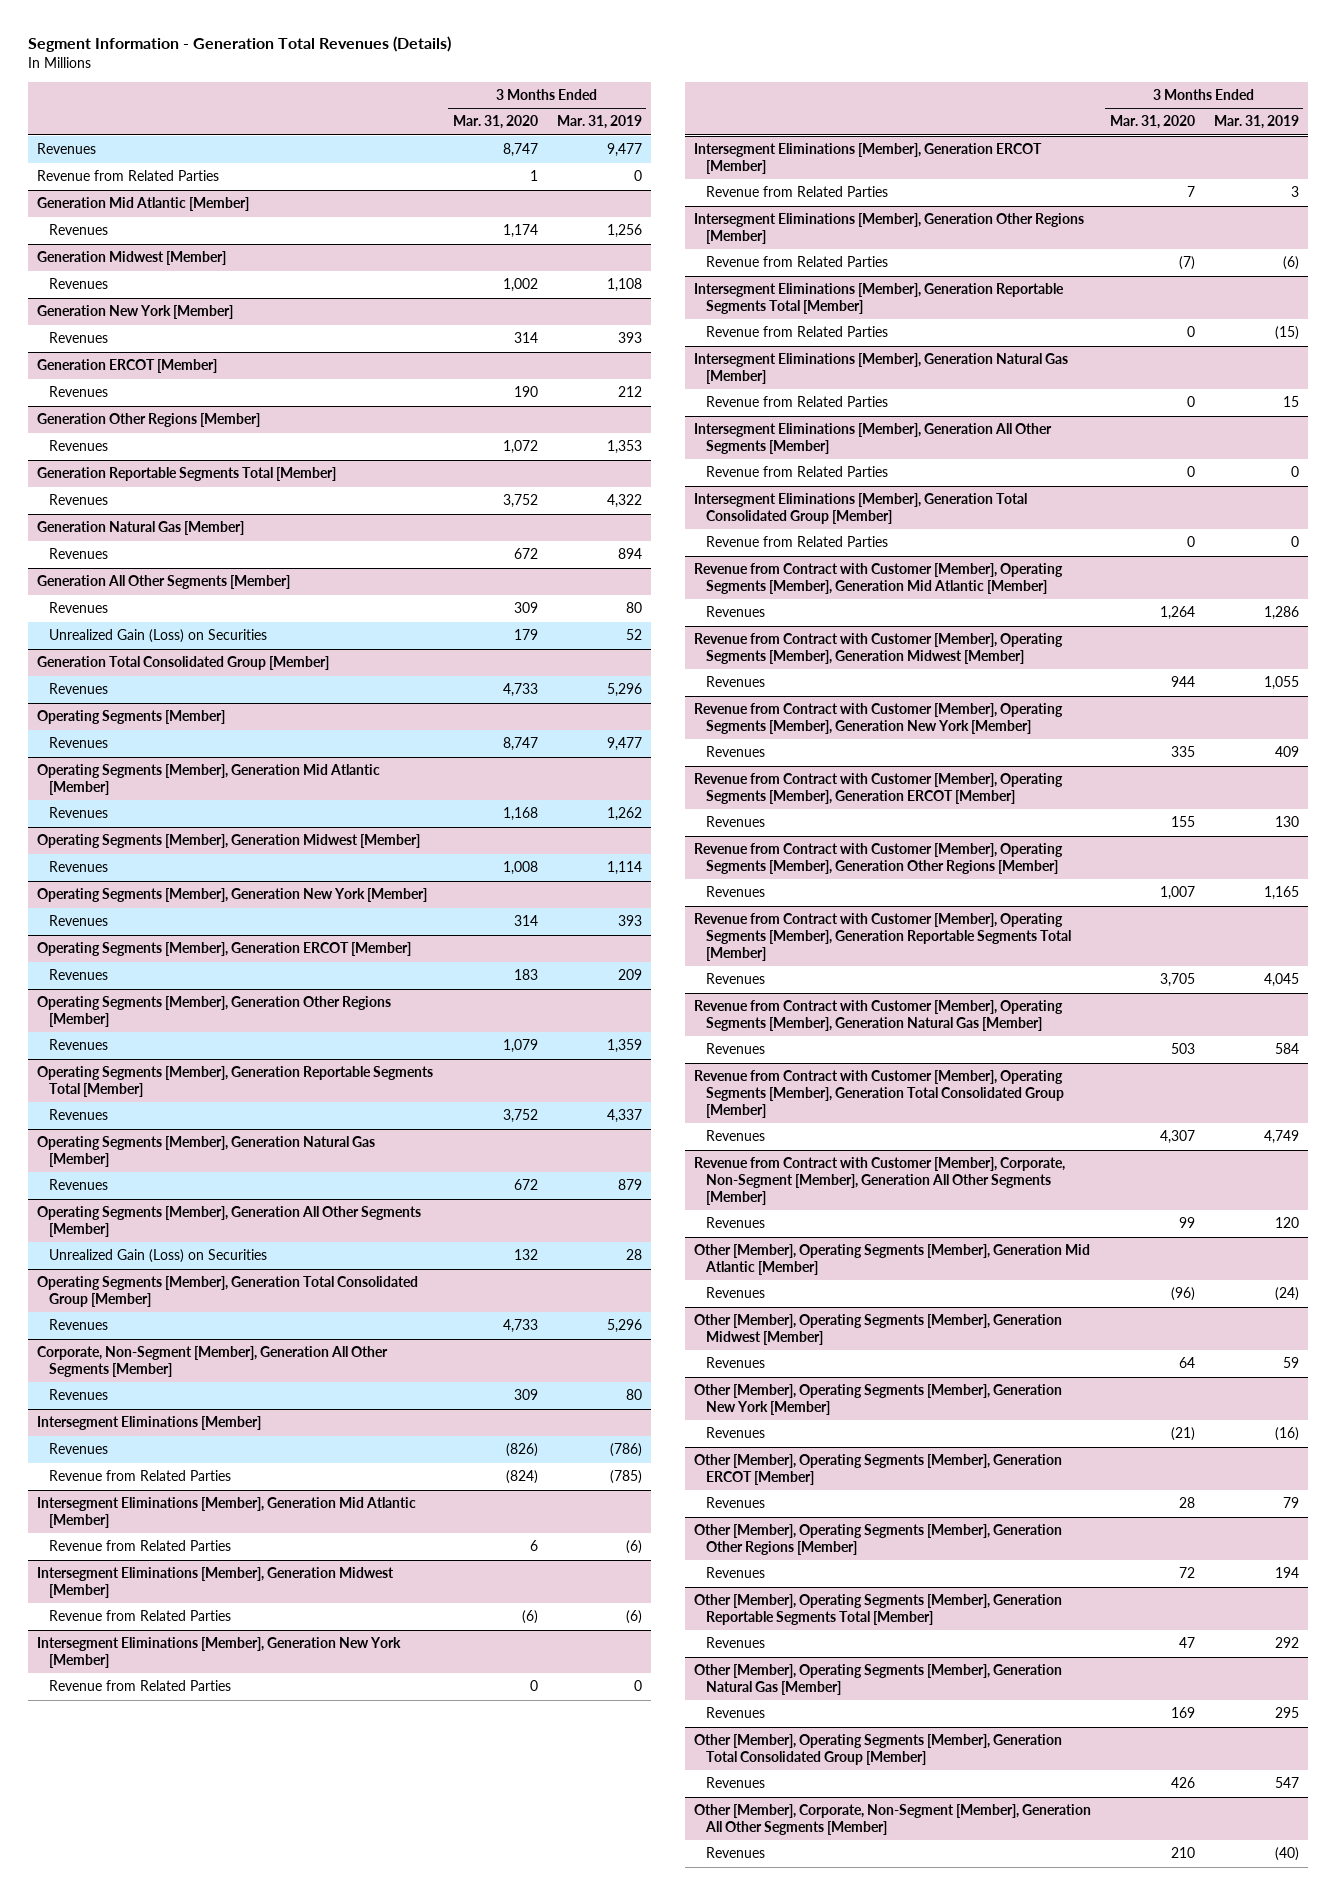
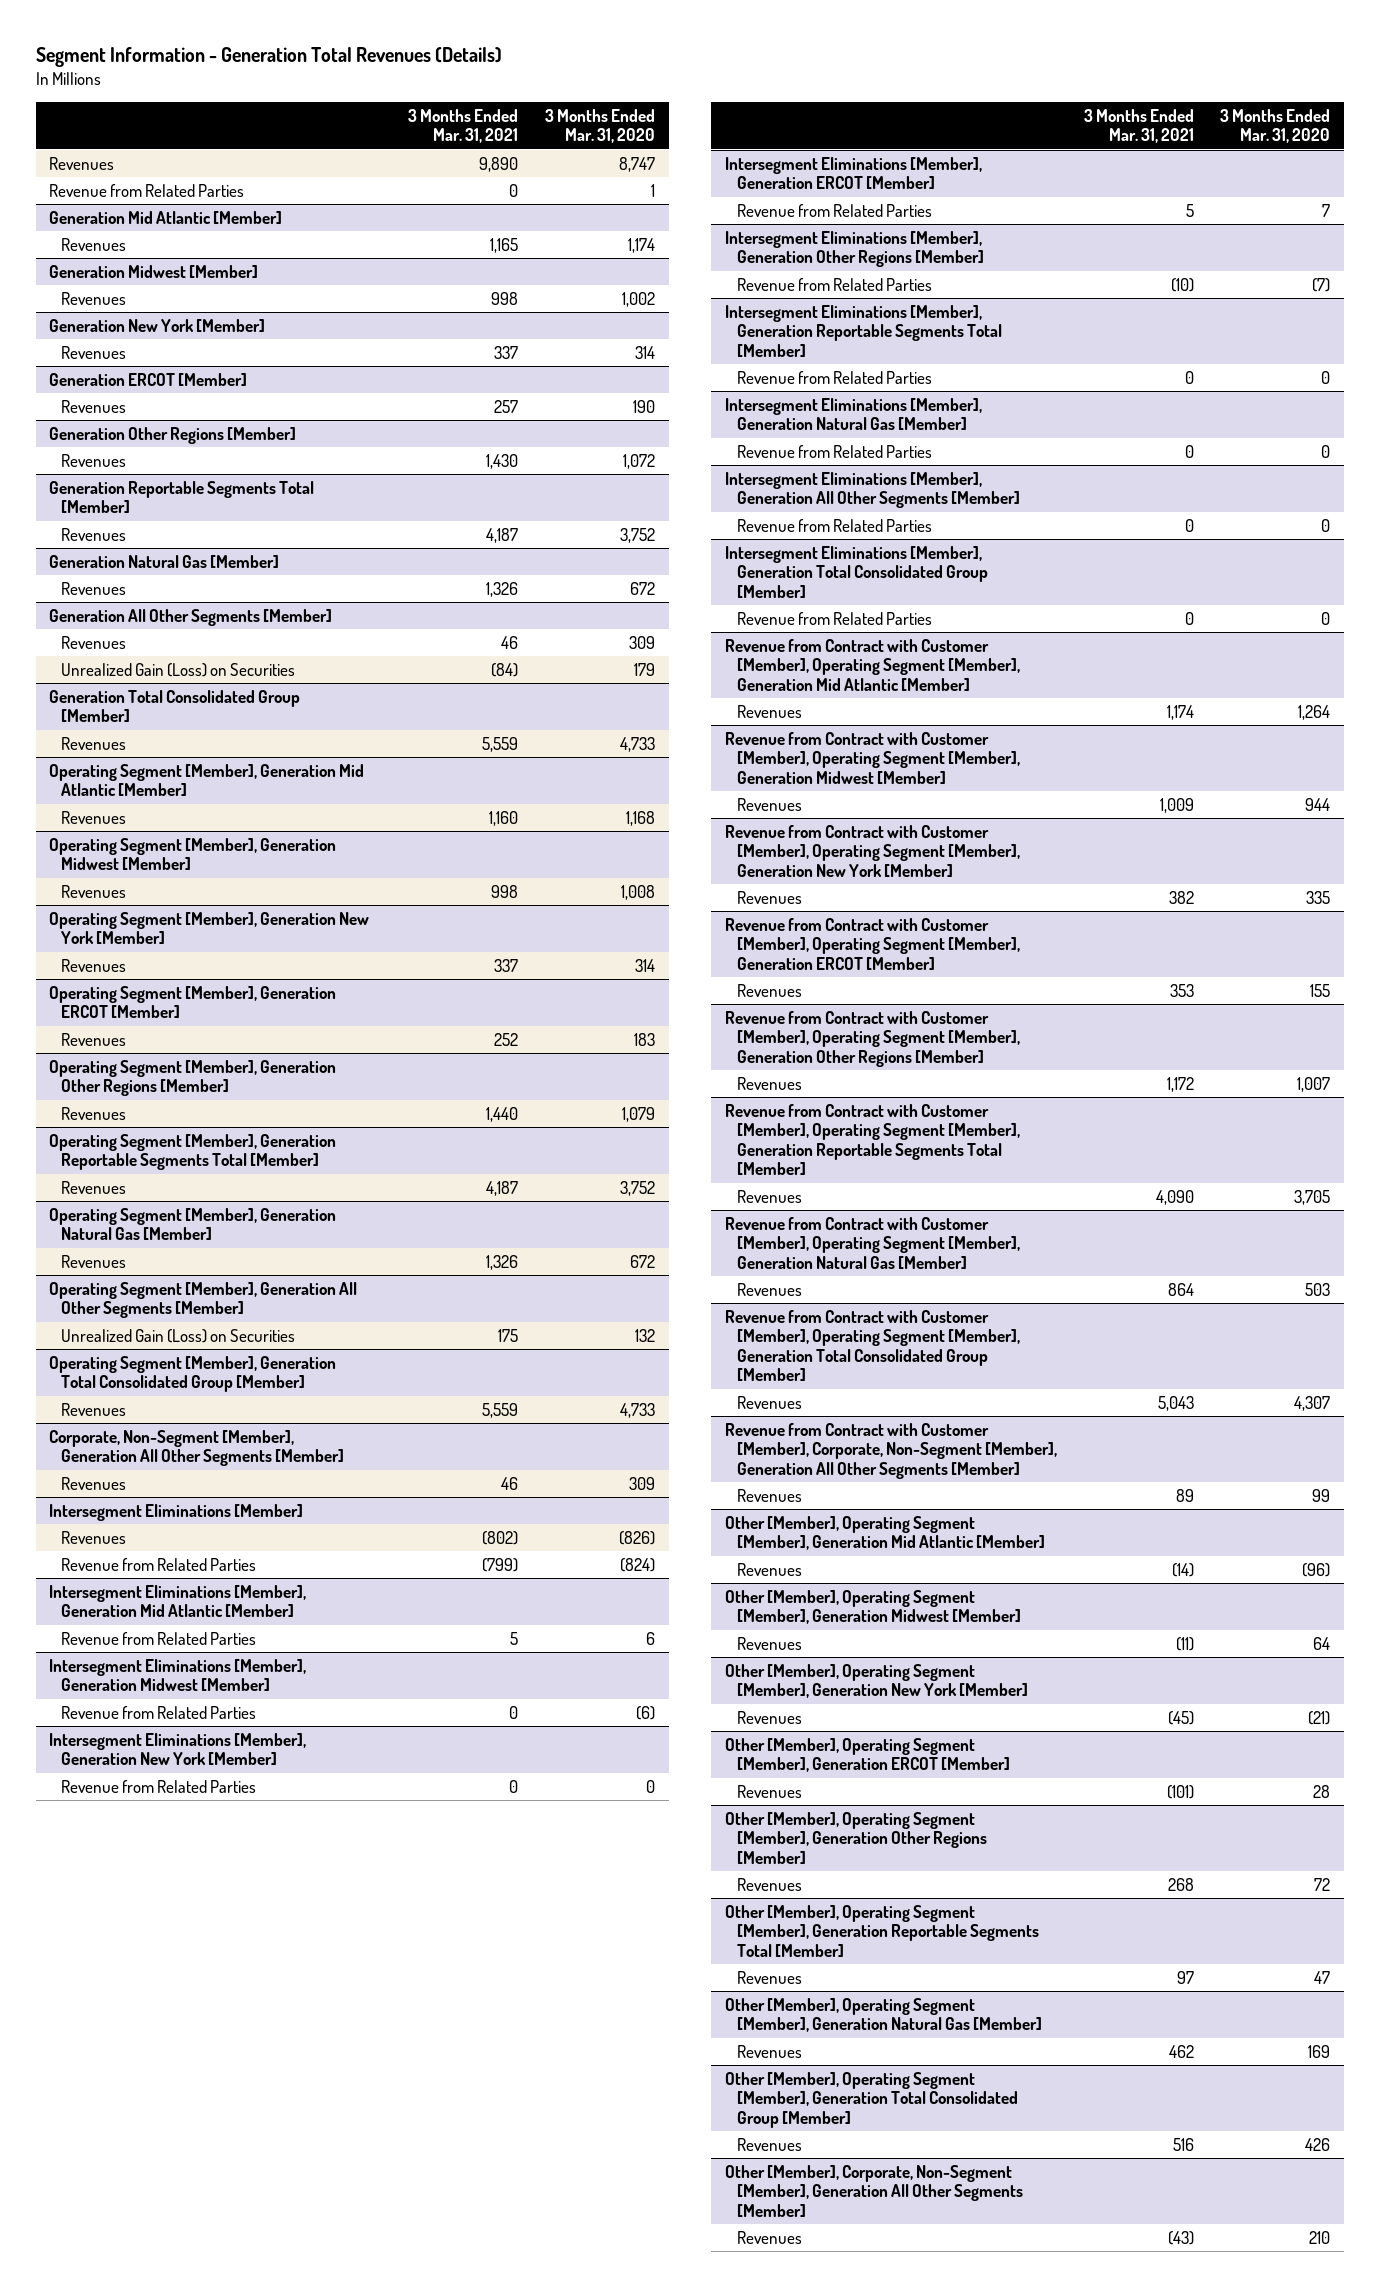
- | 3 Months Ended Mar. 31, 2020 | 3 Months Ended Mar. 31, 2019
+ | 3 Months Ended Mar. 31, 2021 | 3 Months Ended Mar. 31, 2020
- Operating Segments [Member]
- Revenues | 8,747 | 9,477
- Operating Segments [Member], Generation Mid Atlantic [Member]
+ Operating Segment [Member], Generation Mid Atlantic [Member]
- Operating Segments [Member], Generation Midwest [Member]
+ Operating Segment [Member], Generation Midwest [Member]
- Operating Segments [Member], Generation New York [Member]
+ Operating Segment [Member], Generation New York [Member]
- Operating Segments [Member], Generation ERCOT [Member]
+ Operating Segment [Member], Generation ERCOT [Member]
- Operating Segments [Member], Generation Other Regions [Member]
+ Operating Segment [Member], Generation Other Regions [Member]
- Operating Segments [Member], Generation Reportable Segments Total [Member]
+ Operating Segment [Member], Generation Reportable Segments Total [Member]
- Operating Segments [Member], Generation Natural Gas [Member]
+ Operating Segment [Member], Generation Natural Gas [Member]
- Operating Segments [Member], Generation All Other Segments [Member]
+ Operating Segment [Member], Generation All Other Segments [Member]
- Operating Segments [Member], Generation Total Consolidated Group [Member]
+ Operating Segment [Member], Generation Total Consolidated Group [Member]
- Revenue from Contract with Customer [Member], Operating Segments [Member], Generation Mid Atlantic [Member]
+ Revenue from Contract with Customer [Member], Operating Segment [Member], Generation Mid Atlantic [Member]
- Revenue from Contract with Customer [Member], Operating Segments [Member], Generation Midwest [Member]
+ Revenue from Contract with Customer [Member], Operating Segment [Member], Generation Midwest [Member]
- Revenue from Contract with Customer [Member], Operating Segments [Member], Generation New York [Member]
+ Revenue from Contract with Customer [Member], Operating Segment [Member], Generation New York [Member]
- Revenue from Contract with Customer [Member], Operating Segments [Member], Generation ERCOT [Member]
+ Revenue from Contract with Customer [Member], Operating Segment [Member], Generation ERCOT [Member]
- Revenue from Contract with Customer [Member], Operating Segments [Member], Generation Other Regions [Member]
+ Revenue from Contract with Customer [Member], Operating Segment [Member], Generation Other Regions [Member]
- Revenue from Contract with Customer [Member], Operating Segments [Member], Generation Reportable Segments Total [Member]
+ Revenue from Contract with Customer [Member], Operating Segment [Member], Generation Reportable Segments Total [Member]
- Revenue from Contract with Customer [Member], Operating Segments [Member], Generation Natural Gas [Member]
+ Revenue from Contract with Customer [Member], Operating Segment [Member], Generation Natural Gas [Member]
- Revenue from Contract with Customer [Member], Operating Segments [Member], Generation Total Consolidated Group [Member]
+ Revenue from Contract with Customer [Member], Operating Segment [Member], Generation Total Consolidated Group [Member]
- Other [Member], Operating Segments [Member], Generation Mid Atlantic [Member]
+ Other [Member], Operating Segment [Member], Generation Mid Atlantic [Member]
- Other [Member], Operating Segments [Member], Generation Midwest [Member]
+ Other [Member], Operating Segment [Member], Generation Midwest [Member]
- Other [Member], Operating Segments [Member], Generation New York [Member]
+ Other [Member], Operating Segment [Member], Generation New York [Member]
- Other [Member], Operating Segments [Member], Generation ERCOT [Member]
+ Other [Member], Operating Segment [Member], Generation ERCOT [Member]
- Other [Member], Operating Segments [Member], Generation Other Regions [Member]
+ Other [Member], Operating Segment [Member], Generation Other Regions [Member]
- Other [Member], Operating Segments [Member], Generation Reportable Segments Total [Member]
+ Other [Member], Operating Segment [Member], Generation Reportable Segments Total [Member]
- Other [Member], Operating Segments [Member], Generation Natural Gas [Member]
+ Other [Member], Operating Segment [Member], Generation Natural Gas [Member]
- Other [Member], Operating Segments [Member], Generation Total Consolidated Group [Member]
+ Other [Member], Operating Segment [Member], Generation Total Consolidated Group [Member]

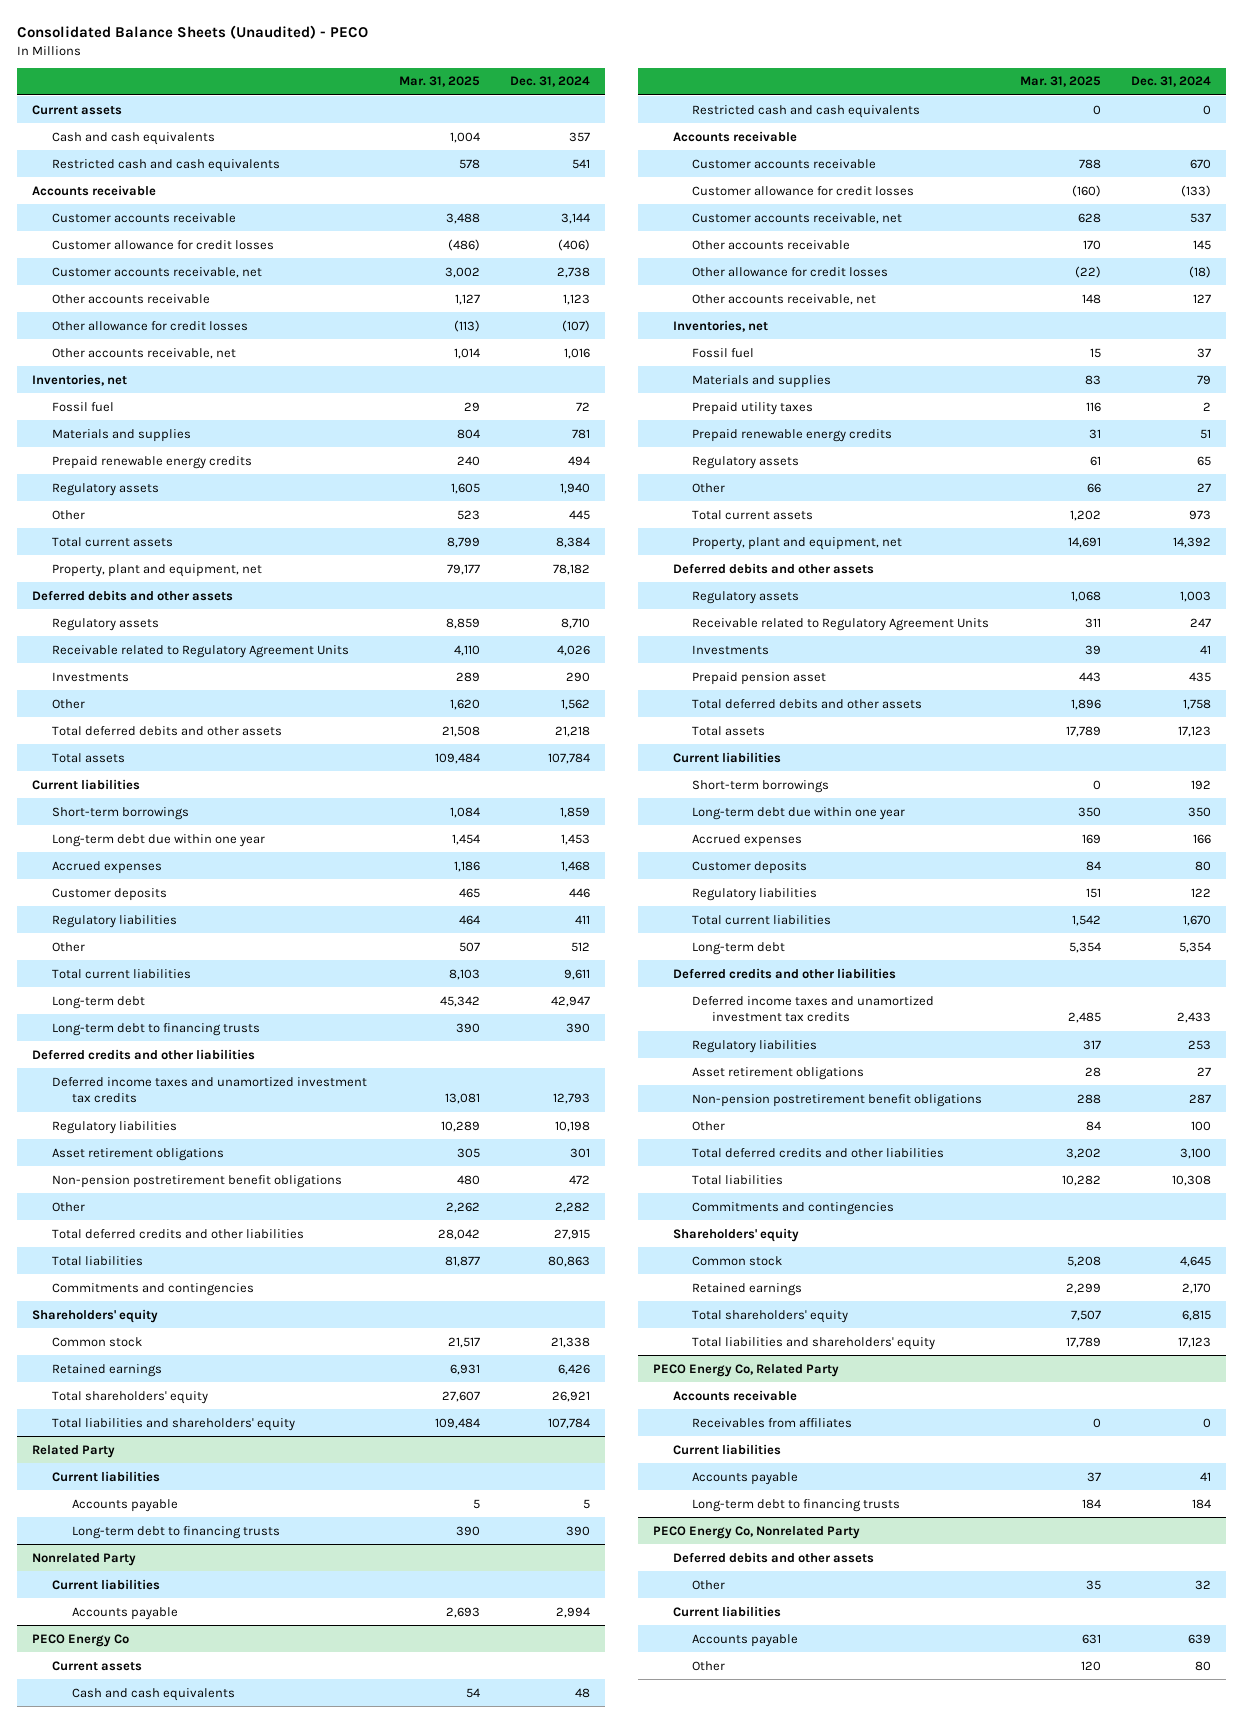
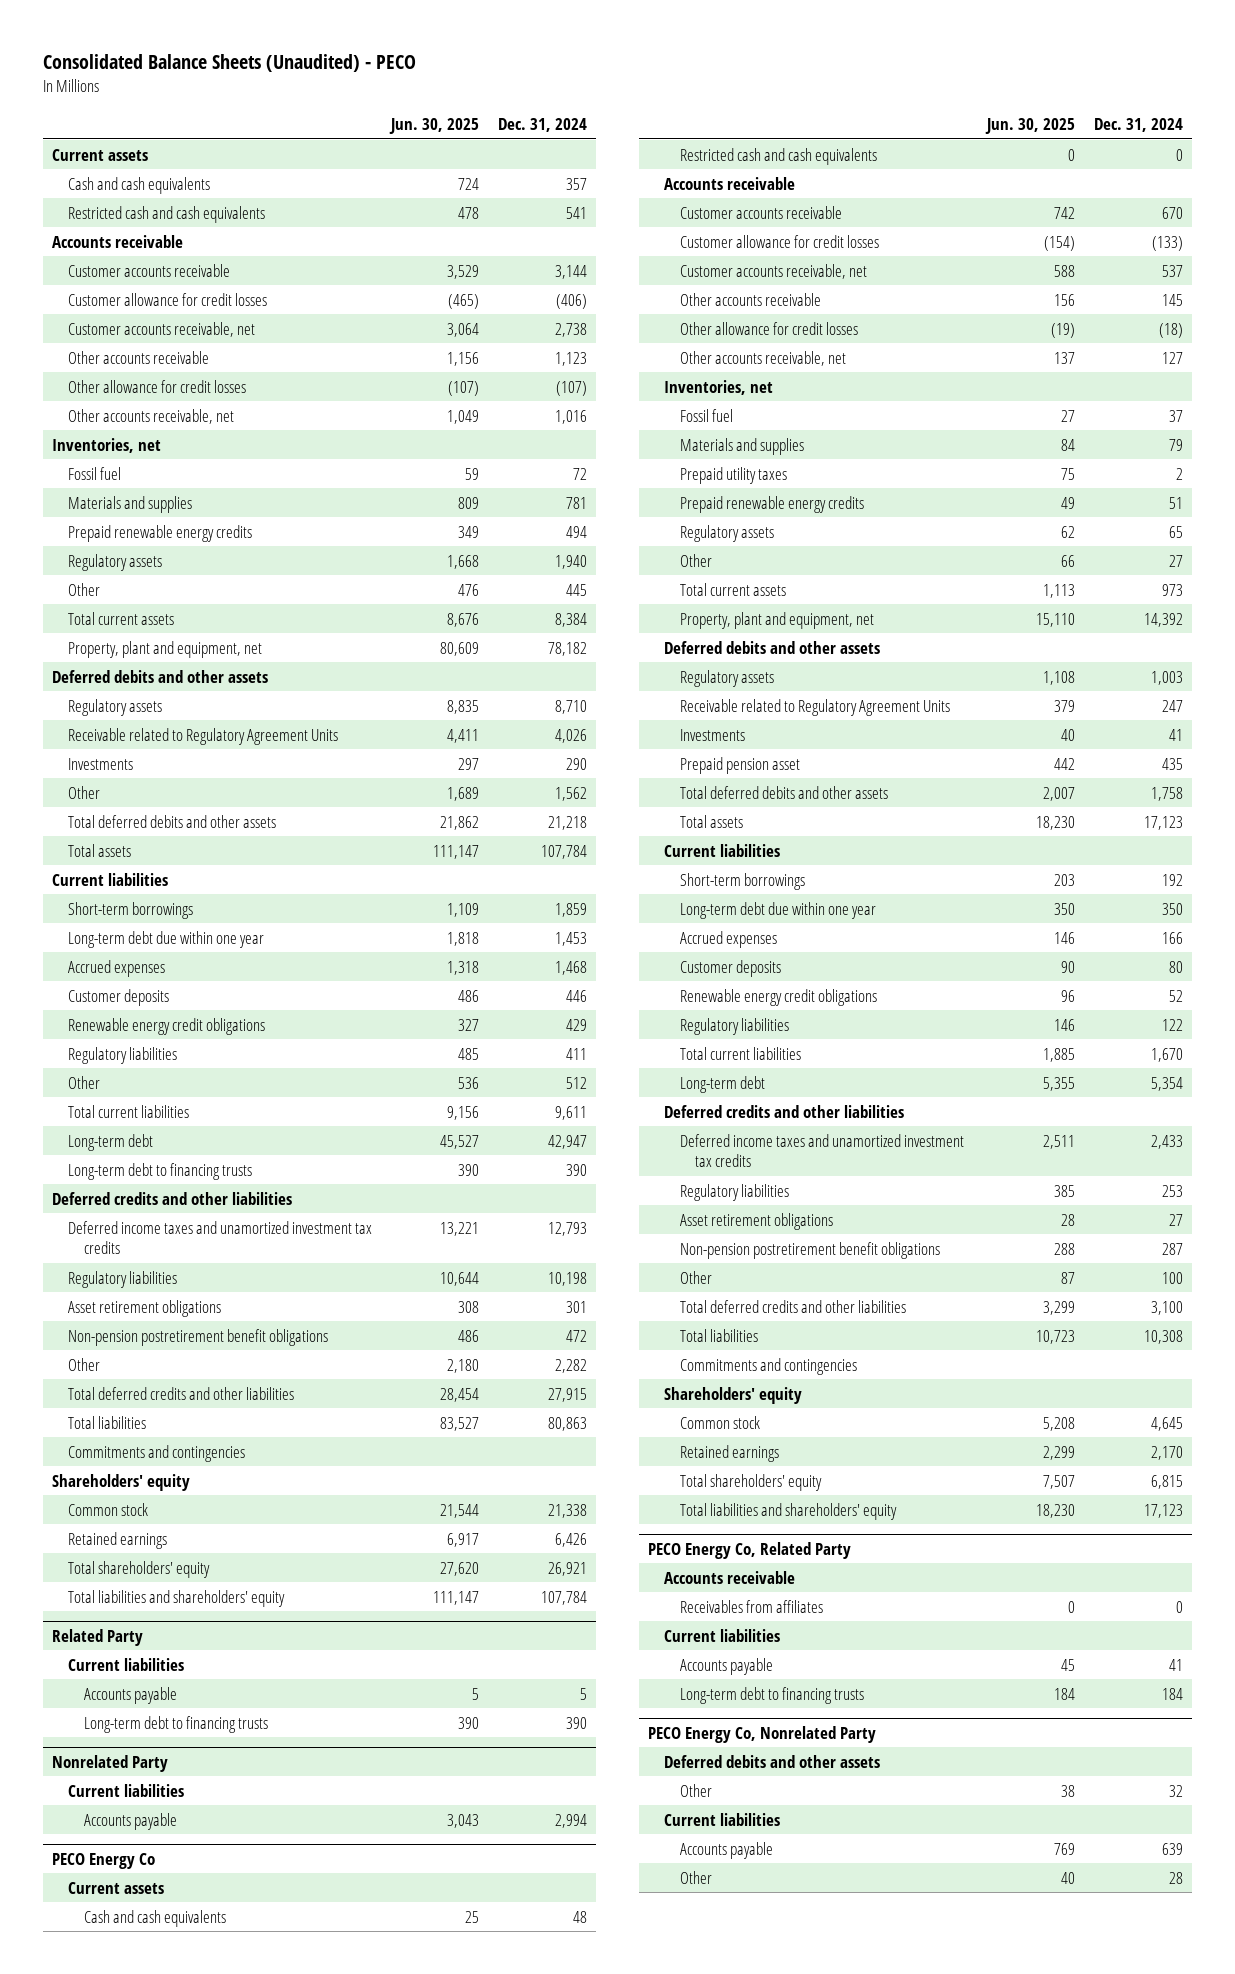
- | Mar. 31, 2025 | Dec. 31, 2024
+ | Jun. 30, 2025 | Dec. 31, 2024
+ Renewable energy credit obligations | 327 | 429
@ PECO Energy Co
+ Renewable energy credit obligations | 96 | 52
@ PECO Energy Co, Nonrelated Party
- Other | 120 | 80
+ Other | 40 | 28

